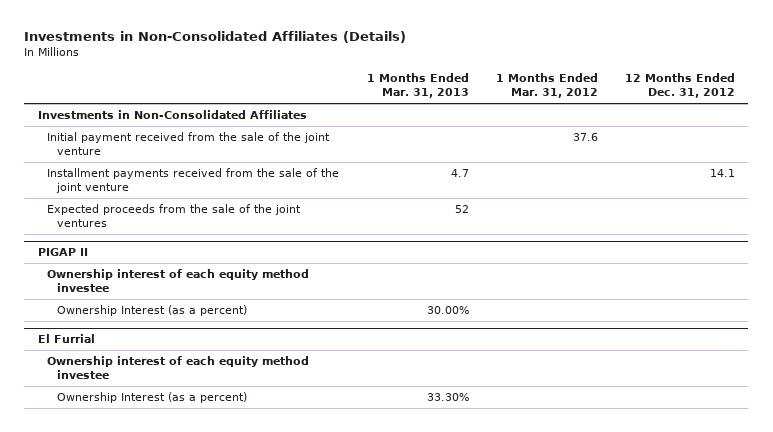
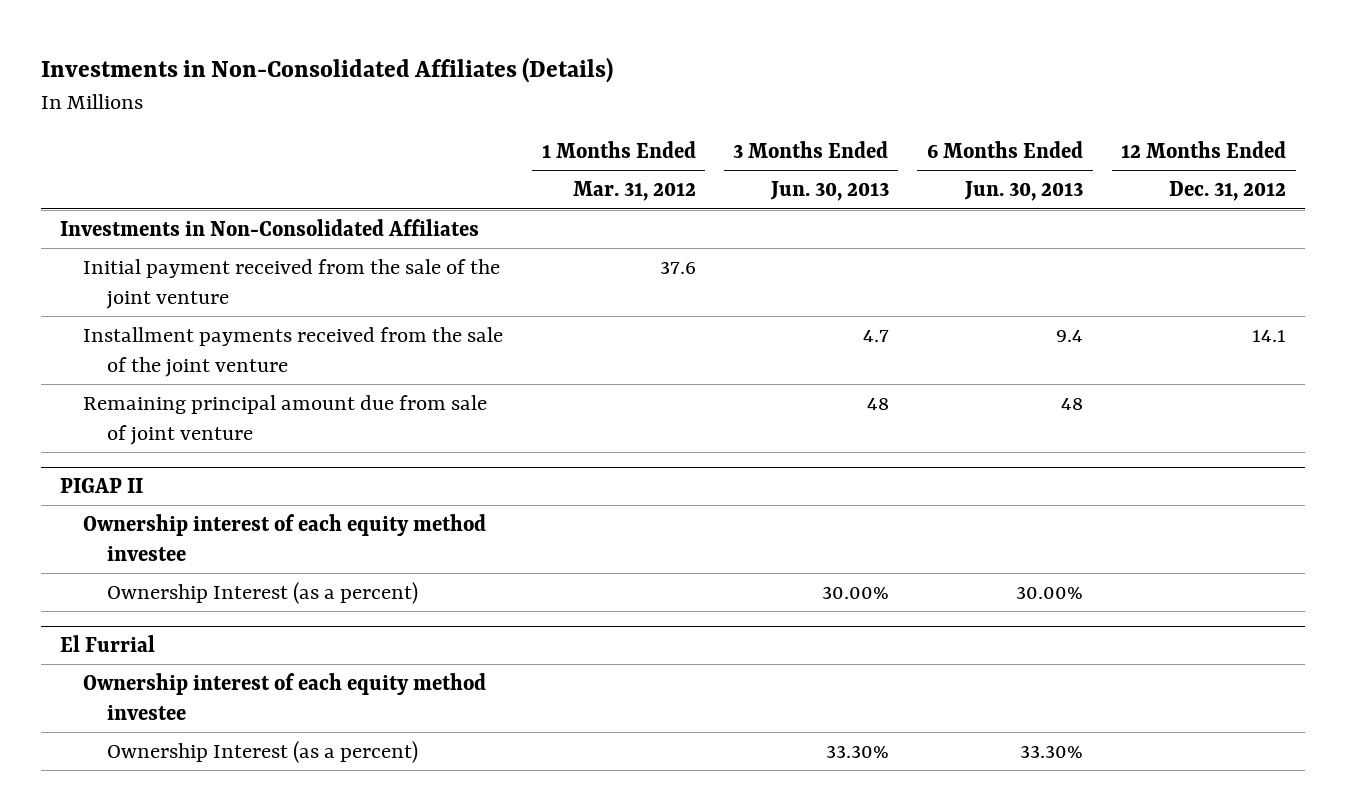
- | 1 Months Ended Mar. 31, 2013 | 1 Months Ended Mar. 31, 2012 | 12 Months Ended Dec. 31, 2012
+ | 1 Months Ended Mar. 31, 2012 | 3 Months Ended Jun. 30, 2013 | 6 Months Ended Jun. 30, 2013 | 12 Months Ended Dec. 31, 2012
- Expected proceeds from the sale of the joint ventures | 52 | |
+ Remaining principal amount due from sale of joint venture | | 48 | 48 |

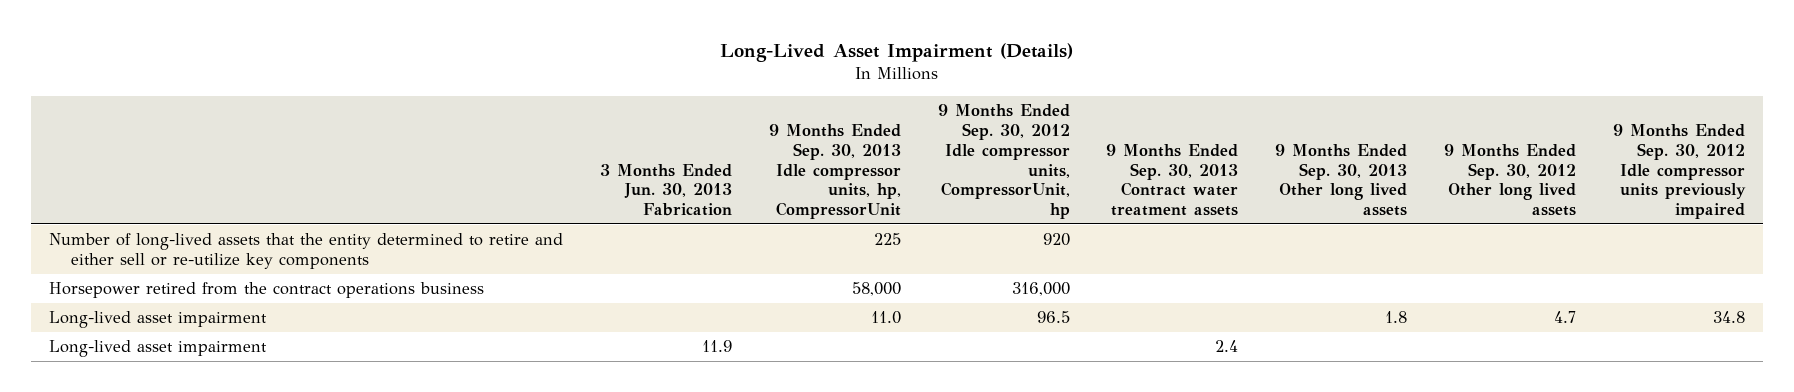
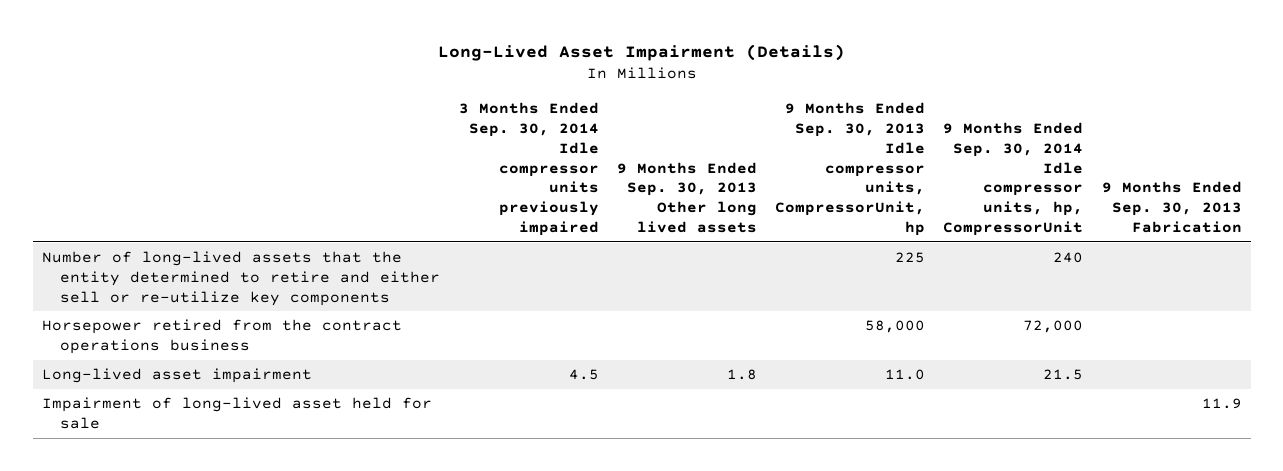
- | 3 Months Ended Jun. 30, 2013 Fabrication | 9 Months Ended Sep. 30, 2013 Idle compressor units, hp, CompressorUnit | 9 Months Ended Sep. 30, 2012 Idle compressor units, CompressorUnit, hp | 9 Months Ended Sep. 30, 2013 Contract water treatment assets | 9 Months Ended Sep. 30, 2013 Other long lived assets | 9 Months Ended Sep. 30, 2012 Other long lived assets | 9 Months Ended Sep. 30, 2012 Idle compressor units previously impaired
+ | 3 Months Ended Sep. 30, 2014 Idle compressor units previously impaired | 9 Months Ended Sep. 30, 2013 Other long lived assets | 9 Months Ended Sep. 30, 2013 Idle compressor units, CompressorUnit, hp | 9 Months Ended Sep. 30, 2014 Idle compressor units, hp, CompressorUnit | 9 Months Ended Sep. 30, 2013 Fabrication
- Long-lived asset impairment | 11.9 | | | 2.4 | | |
+ Impairment of long-lived asset held for sale | | | | | 11.9

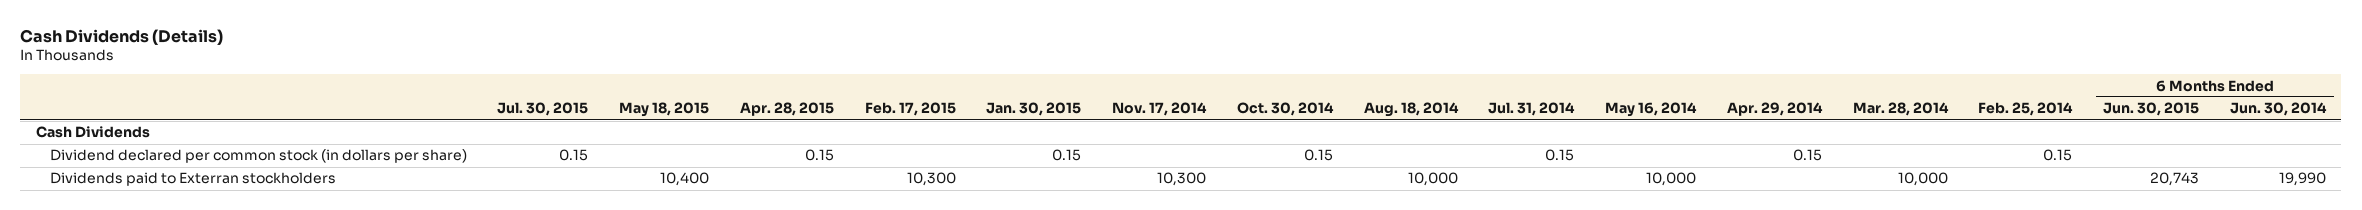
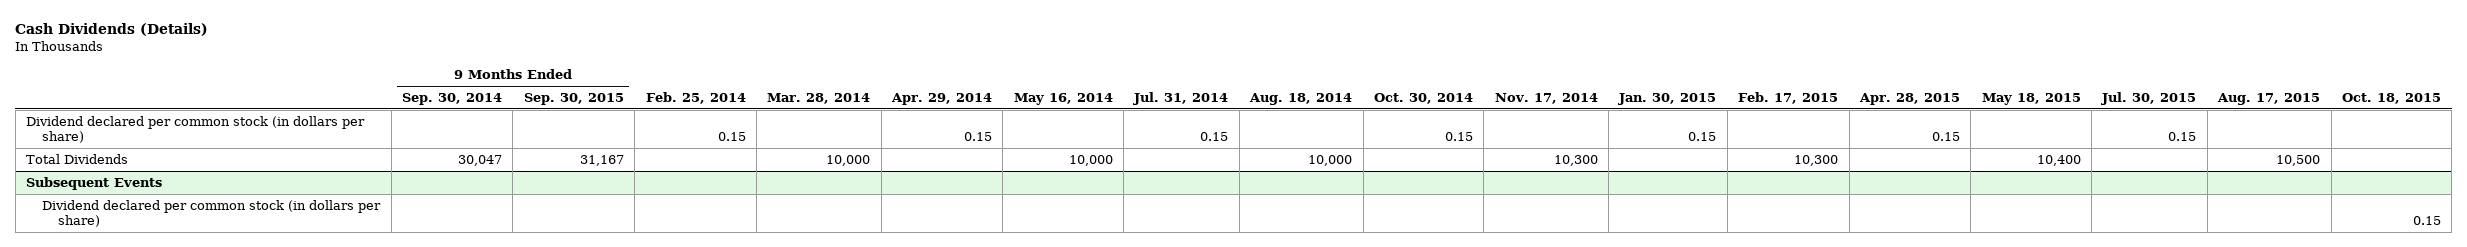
- | Jul. 30, 2015 | May 18, 2015 | Apr. 28, 2015 | Feb. 17, 2015 | Jan. 30, 2015 | Nov. 17, 2014 | Oct. 30, 2014 | Aug. 18, 2014 | Jul. 31, 2014 | May 16, 2014 | Apr. 29, 2014 | Mar. 28, 2014 | Feb. 25, 2014 | 6 Months Ended Jun. 30, 2015 | 6 Months Ended Jun. 30, 2014
+ | 9 Months Ended Sep. 30, 2014 | 9 Months Ended Sep. 30, 2015 | Feb. 25, 2014 | Mar. 28, 2014 | Apr. 29, 2014 | May 16, 2014 | Jul. 31, 2014 | Aug. 18, 2014 | Oct. 30, 2014 | Nov. 17, 2014 | Jan. 30, 2015 | Feb. 17, 2015 | Apr. 28, 2015 | May 18, 2015 | Jul. 30, 2015 | Aug. 17, 2015 | Oct. 18, 2015
- Cash Dividends
- Dividends paid to Exterran stockholders | | 10,400 | | 10,300 | | 10,300 | | 10,000 | | 10,000 | | 10,000 | | 20,743 | 19,990
+ Total Dividends | 30,047 | 31,167 | | 10,000 | | 10,000 | | 10,000 | | 10,300 | | 10,300 | | 10,400 | | 10,500 |
+ Subsequent Events
+ Dividend declared per common stock (in dollars per share) | | | | | | | | | | | | | | | | | 0.15

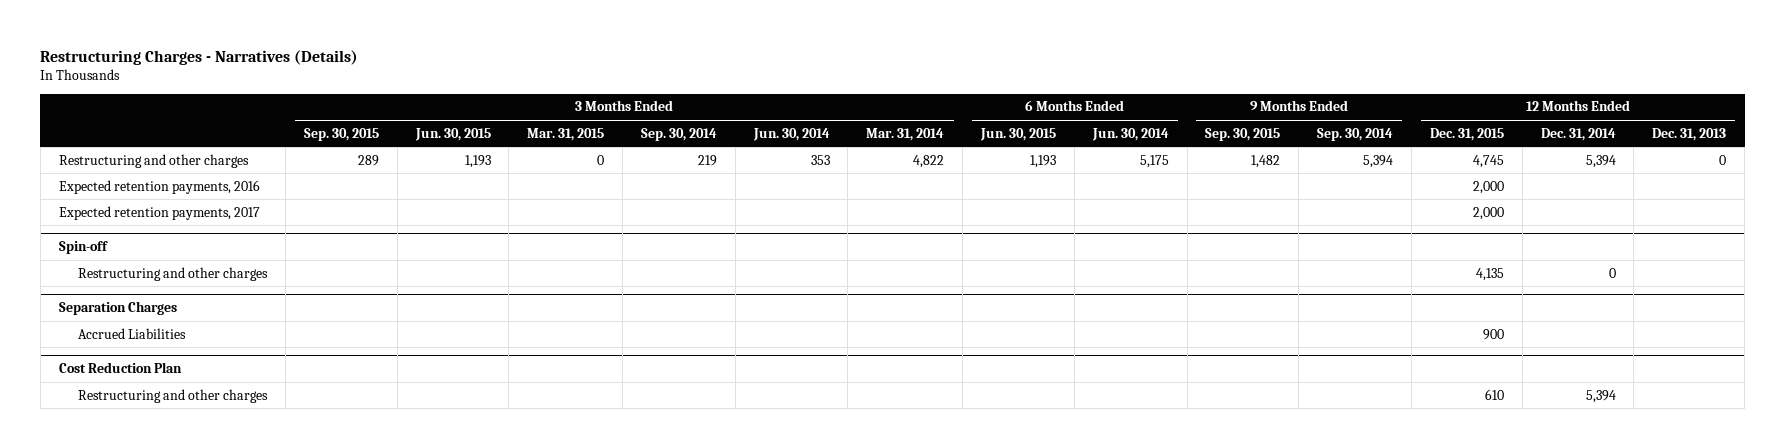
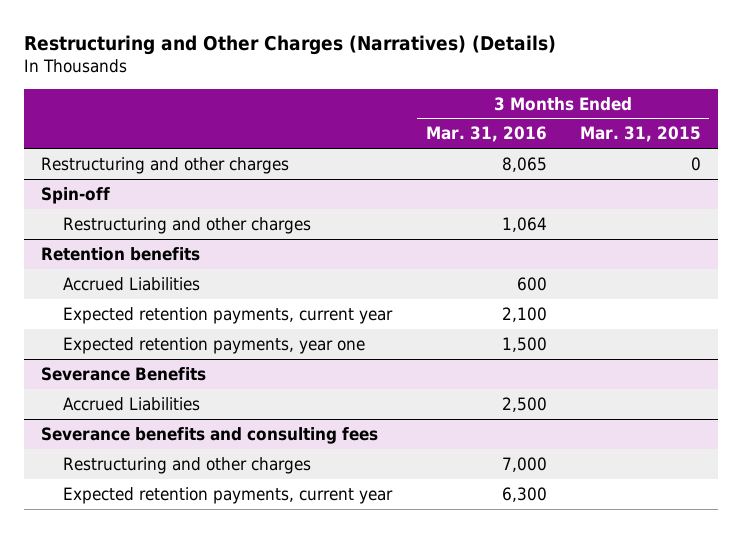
- Restructuring Charges - Narratives (Details)
+ Restructuring and Other Charges (Narratives) (Details)
- | 3 Months Ended Sep. 30, 2015 | 3 Months Ended Jun. 30, 2015 | 3 Months Ended Mar. 31, 2015 | 3 Months Ended Sep. 30, 2014 | 3 Months Ended Jun. 30, 2014 | 3 Months Ended Mar. 31, 2014 | 6 Months Ended Jun. 30, 2015 | 6 Months Ended Jun. 30, 2014 | 9 Months Ended Sep. 30, 2015 | 9 Months Ended Sep. 30, 2014 | 12 Months Ended Dec. 31, 2015 | 12 Months Ended Dec. 31, 2014 | 12 Months Ended Dec. 31, 2013
+ | 3 Months Ended Mar. 31, 2016 | 3 Months Ended Mar. 31, 2015
- Expected retention payments, 2016 | | | | | | | | | | | 2,000 | |
- Expected retention payments, 2017 | | | | | | | | | | | 2,000 | |
- Separation Charges
+ Retention benefits
- Cost Reduction Plan
- Restructuring and other charges | | | | | | | | | | | 610 | 5,394 |
+ Expected retention payments, current year | 2,100 |
+ Expected retention payments, year one | 1,500 |
+ Severance Benefits
+ Accrued Liabilities | 2,500 |
+ Severance benefits and consulting fees
+ Restructuring and other charges | 7,000 |
+ Expected retention payments, current year | 6,300 |

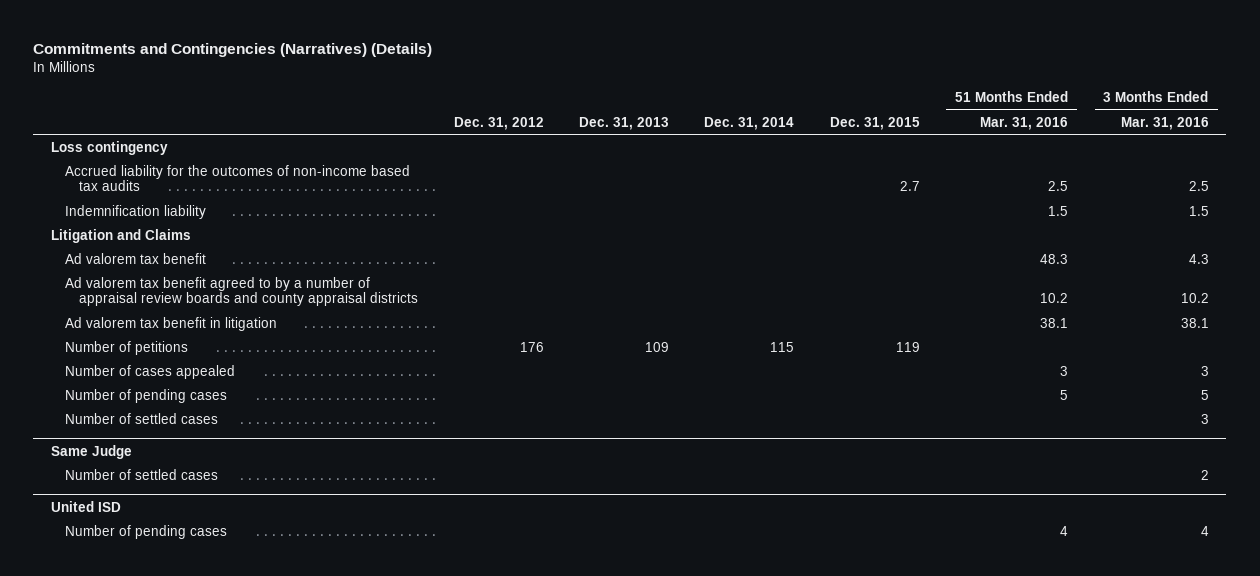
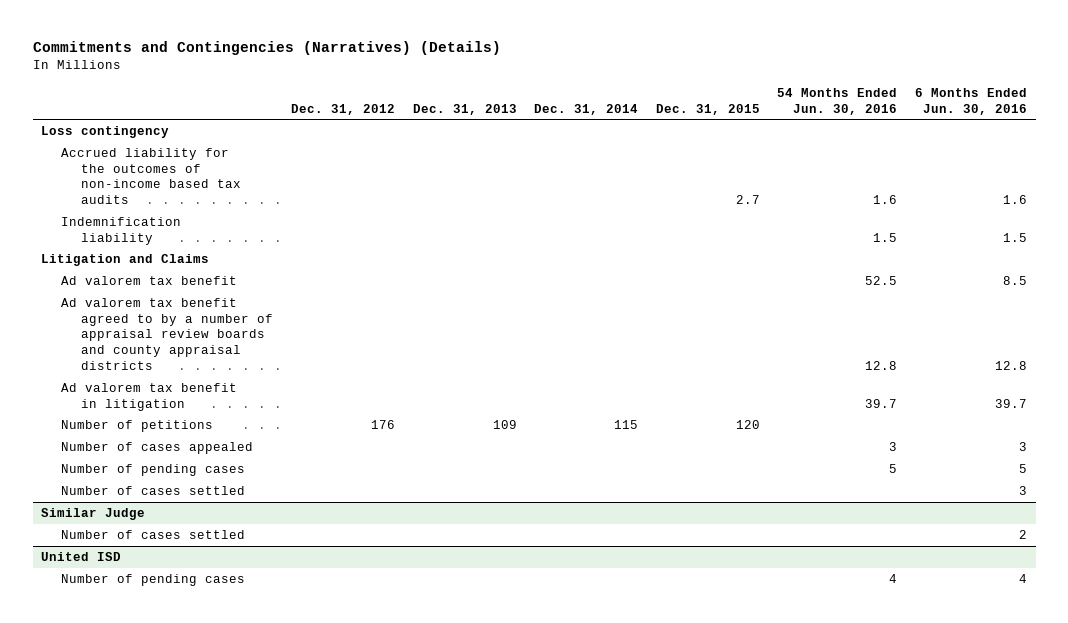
- | Dec. 31, 2012 | Dec. 31, 2013 | Dec. 31, 2014 | Dec. 31, 2015 | 51 Months Ended Mar. 31, 2016 | 3 Months Ended Mar. 31, 2016
+ | Dec. 31, 2012 | Dec. 31, 2013 | Dec. 31, 2014 | Dec. 31, 2015 | 54 Months Ended Jun. 30, 2016 | 6 Months Ended Jun. 30, 2016
- Number of petitions | 176 | 109 | 115 | 119 | |
+ Number of petitions | 176 | 109 | 115 | 120 | |
- Number of settled cases | | | | | | 3
- Same Judge
- Number of settled cases | | | | | | 2
+ Number of cases settled | | | | | | 3
+ Similar Judge
+ Number of cases settled | | | | | | 2

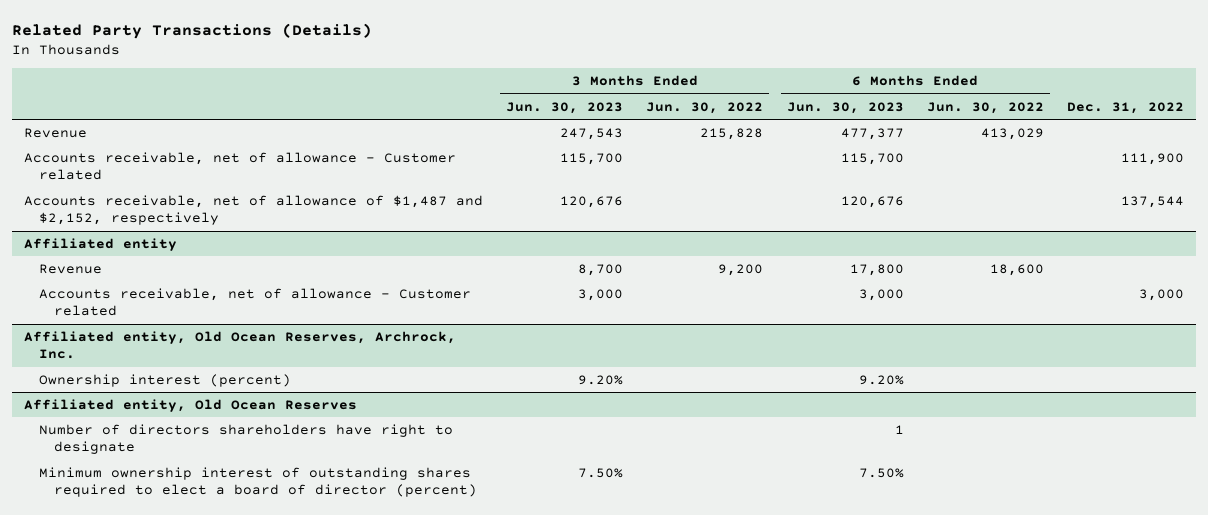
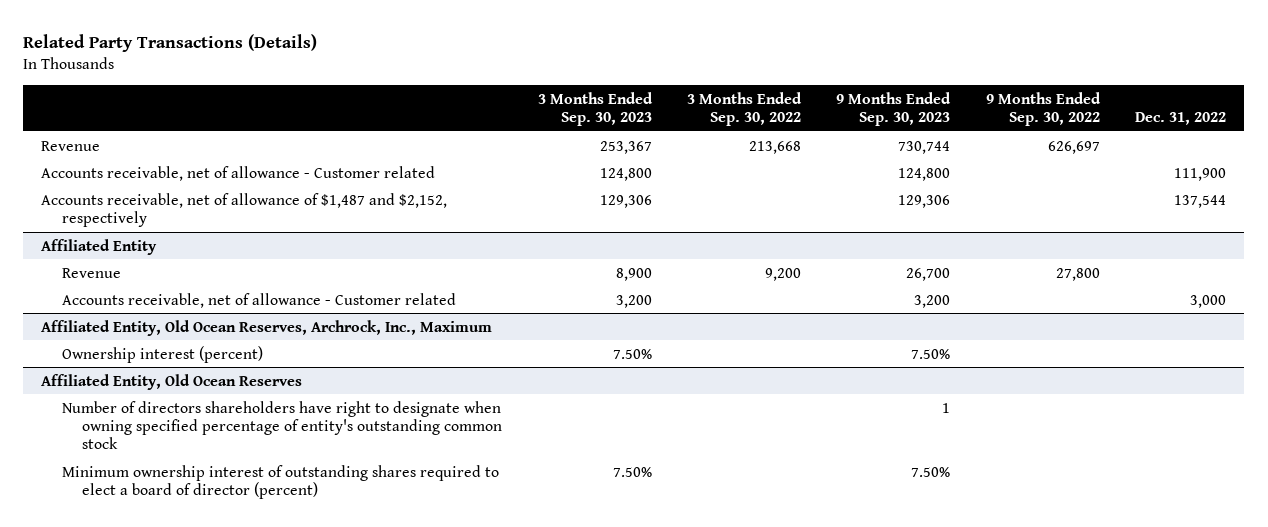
- | 3 Months Ended Jun. 30, 2023 | 3 Months Ended Jun. 30, 2022 | 6 Months Ended Jun. 30, 2023 | 6 Months Ended Jun. 30, 2022 | Dec. 31, 2022
+ | 3 Months Ended Sep. 30, 2023 | 3 Months Ended Sep. 30, 2022 | 9 Months Ended Sep. 30, 2023 | 9 Months Ended Sep. 30, 2022 | Dec. 31, 2022
- Affiliated entity
+ Affiliated Entity
- Affiliated entity, Old Ocean Reserves, Archrock, Inc.
+ Affiliated Entity, Old Ocean Reserves, Archrock, Inc., Maximum
- Affiliated entity, Old Ocean Reserves
- Number of directors shareholders have right to designate | | | 1 | |
+ Affiliated Entity, Old Ocean Reserves
+ Number of directors shareholders have right to designate when owning specified percentage of entity's outstanding common stock | | | 1 | |

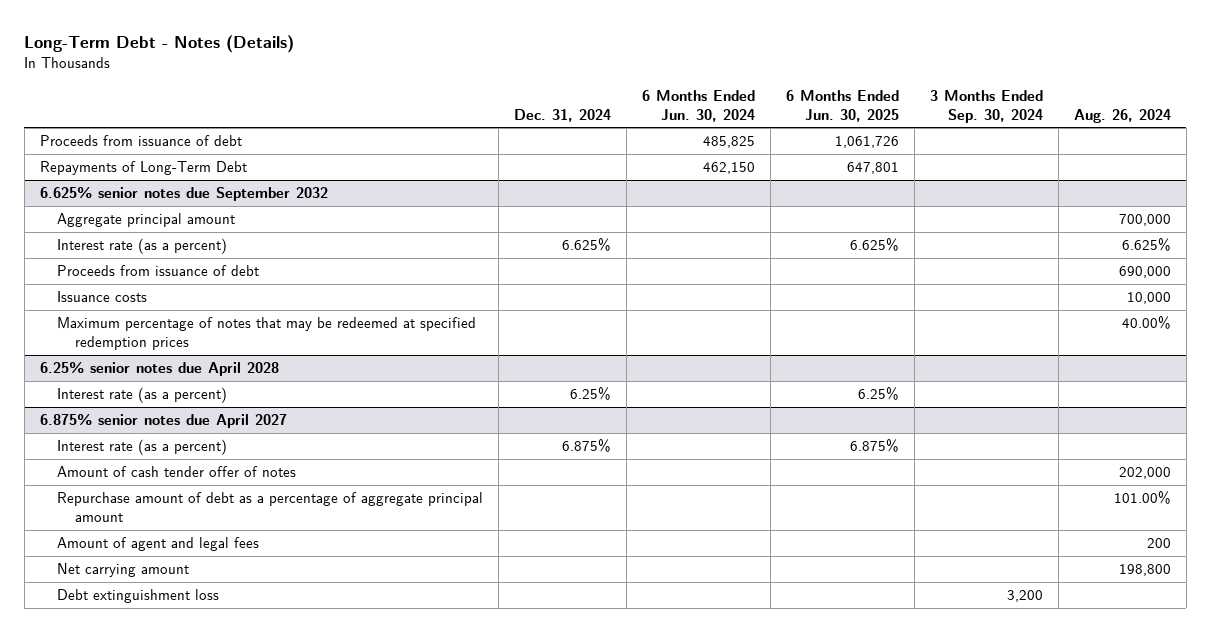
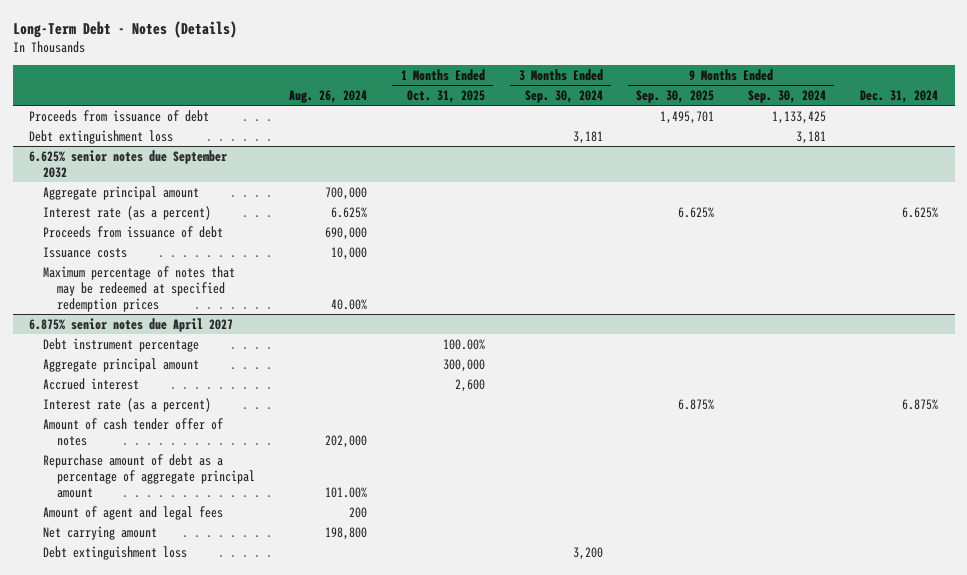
- | Dec. 31, 2024 | 6 Months Ended Jun. 30, 2024 | 6 Months Ended Jun. 30, 2025 | 3 Months Ended Sep. 30, 2024 | Aug. 26, 2024
+ | Aug. 26, 2024 | 1 Months Ended Oct. 31, 2025 | 3 Months Ended Sep. 30, 2024 | 9 Months Ended Sep. 30, 2025 | 9 Months Ended Sep. 30, 2024 | Dec. 31, 2024
- Repayments of Long-Term Debt | | 462,150 | 647,801 | |
+ Debt extinguishment loss | | | 3,181 | | 3,181 |
- 6.25% senior notes due April 2028
- Interest rate (as a percent) | 6.25% | | 6.25% | |
@ 6.875% senior notes due April 2027
+ Debt instrument percentage | | 100.00% | | | |
+ Aggregate principal amount | | 300,000 | | | |
+ Accrued interest | | 2,600 | | | |

